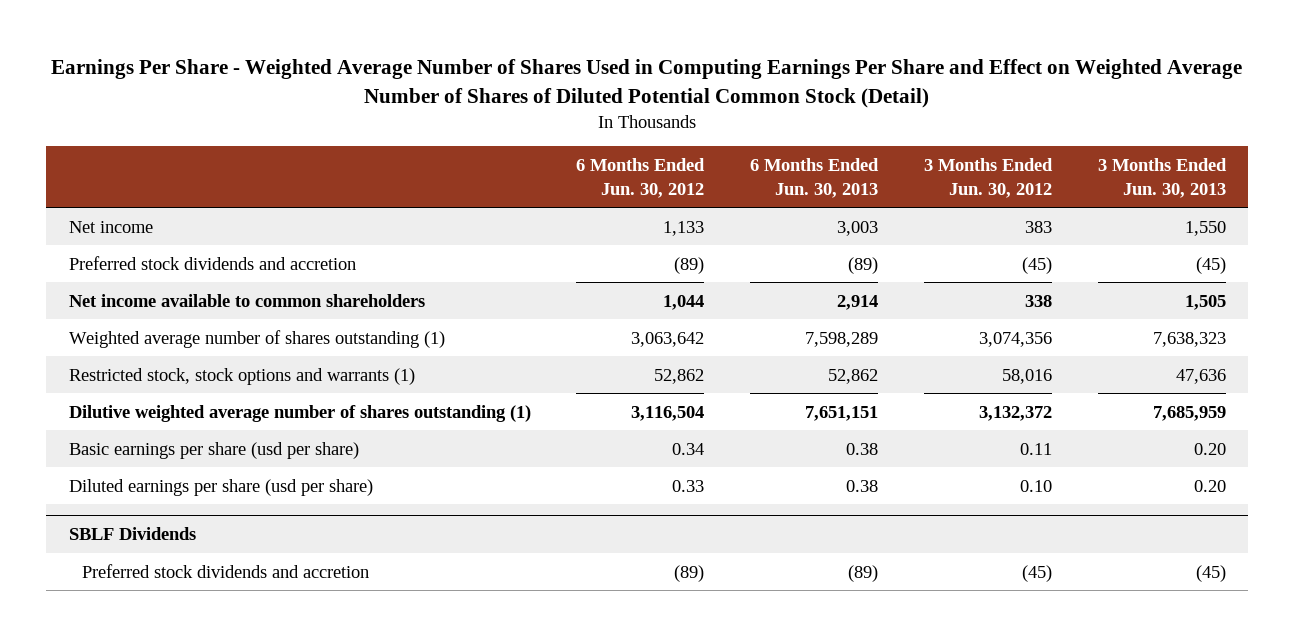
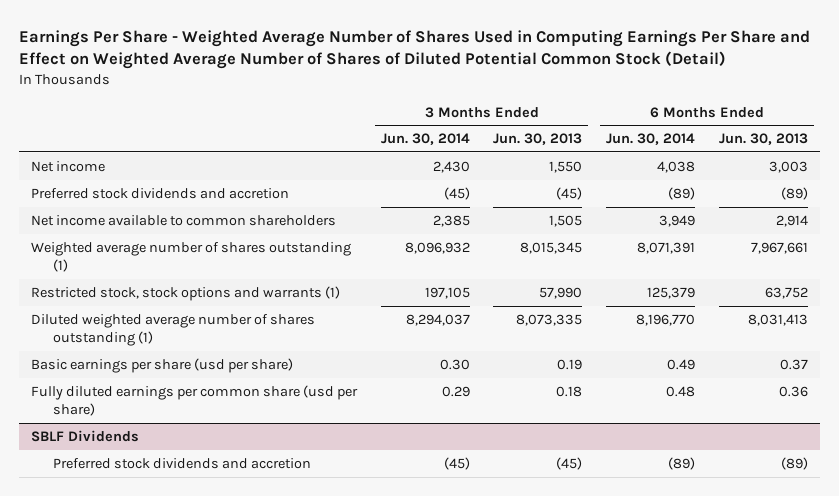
- | 6 Months Ended Jun. 30, 2012 | 6 Months Ended Jun. 30, 2013 | 3 Months Ended Jun. 30, 2012 | 3 Months Ended Jun. 30, 2013
+ | 3 Months Ended Jun. 30, 2014 | 3 Months Ended Jun. 30, 2013 | 6 Months Ended Jun. 30, 2014 | 6 Months Ended Jun. 30, 2013
- Weighted average number of shares outstanding (1) | 3,063,642 | 7,598,289 | 3,074,356 | 7,638,323
- Restricted stock, stock options and warrants (1) | 52,862 | 52,862 | 58,016 | 47,636
- Dilutive weighted average number of shares outstanding (1) | 3,116,504 | 7,651,151 | 3,132,372 | 7,685,959
- Basic earnings per share (usd per share) | 0.34 | 0.38 | 0.11 | 0.20
- Diluted earnings per share (usd per share) | 0.33 | 0.38 | 0.10 | 0.20
+ Weighted average number of shares outstanding (1) | 8,096,932 | 8,015,345 | 8,071,391 | 7,967,661
+ Restricted stock, stock options and warrants (1) | 197,105 | 57,990 | 125,379 | 63,752
+ Diluted weighted average number of shares outstanding (1) | 8,294,037 | 8,073,335 | 8,196,770 | 8,031,413
+ Basic earnings per share (usd per share) | 0.30 | 0.19 | 0.49 | 0.37
+ Fully diluted earnings per common share (usd per share) | 0.29 | 0.18 | 0.48 | 0.36

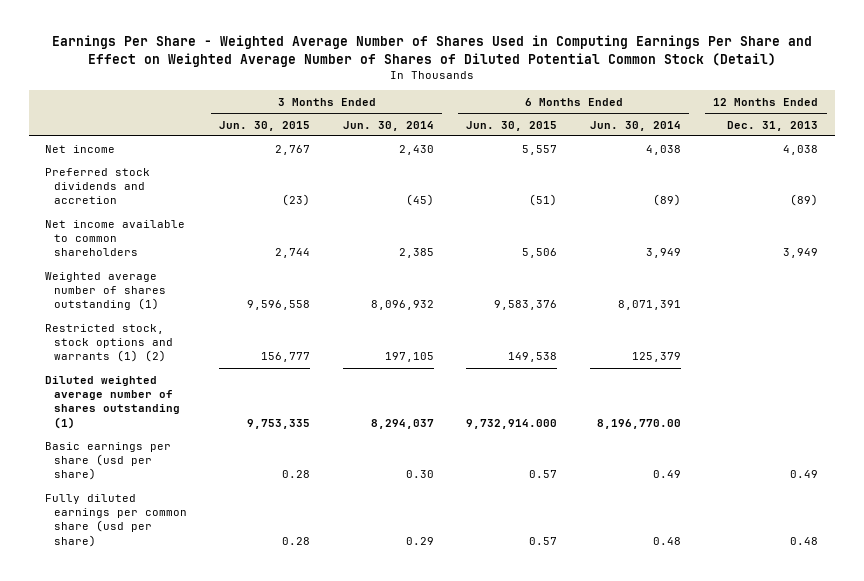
- | 3 Months Ended Jun. 30, 2014 | 3 Months Ended Jun. 30, 2013 | 6 Months Ended Jun. 30, 2014 | 6 Months Ended Jun. 30, 2013
+ | 3 Months Ended Jun. 30, 2015 | 3 Months Ended Jun. 30, 2014 | 6 Months Ended Jun. 30, 2015 | 6 Months Ended Jun. 30, 2014 | 12 Months Ended Dec. 31, 2013
- Restricted stock, stock options and warrants (1) | 197,105 | 57,990 | 125,379 | 63,752
- Diluted weighted average number of shares outstanding (1) | 8,294,037 | 8,073,335 | 8,196,770 | 8,031,413
+ Restricted stock, stock options and warrants (1) (2) | 156,777 | 197,105 | 149,538 | 125,379 |
+ Diluted weighted average number of shares outstanding (1) | 9,753,335 | 8,294,037 | 9,732,914.000 | 8,196,770.00 |
- SBLF Dividends
- Preferred stock dividends and accretion | (45) | (45) | (89) | (89)

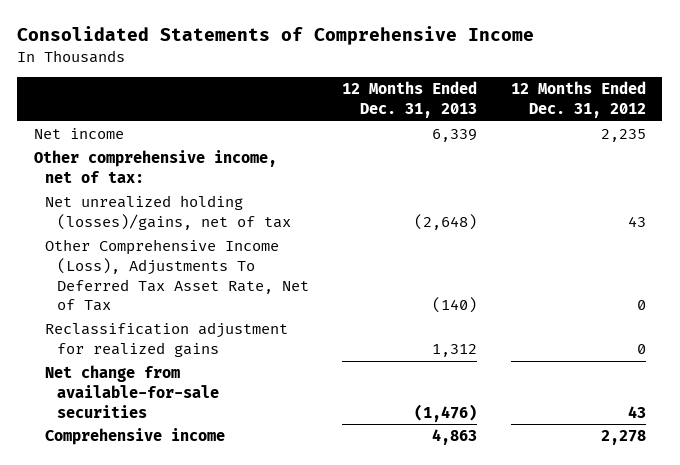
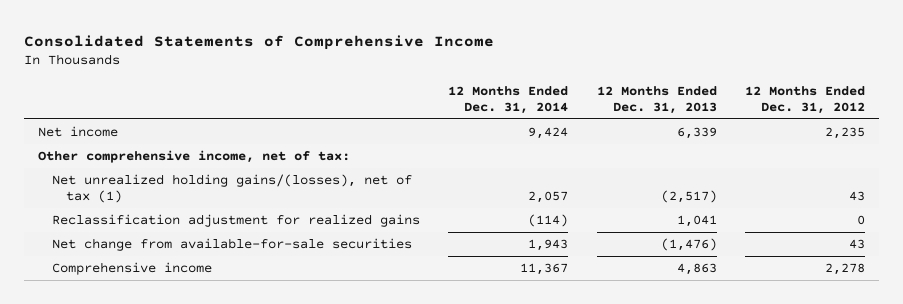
- | 12 Months Ended Dec. 31, 2013 | 12 Months Ended Dec. 31, 2012
+ | 12 Months Ended Dec. 31, 2014 | 12 Months Ended Dec. 31, 2013 | 12 Months Ended Dec. 31, 2012
- Net unrealized holding (losses)/gains, net of tax | (2,648) | 43
- Other Comprehensive Income (Loss), Adjustments To Deferred Tax Asset Rate, Net of Tax | (140) | 0
- Reclassification adjustment for realized gains | 1,312 | 0
+ Net unrealized holding gains/(losses), net of tax (1) | 2,057 | (2,517) | 43
+ Reclassification adjustment for realized gains | (114) | 1,041 | 0

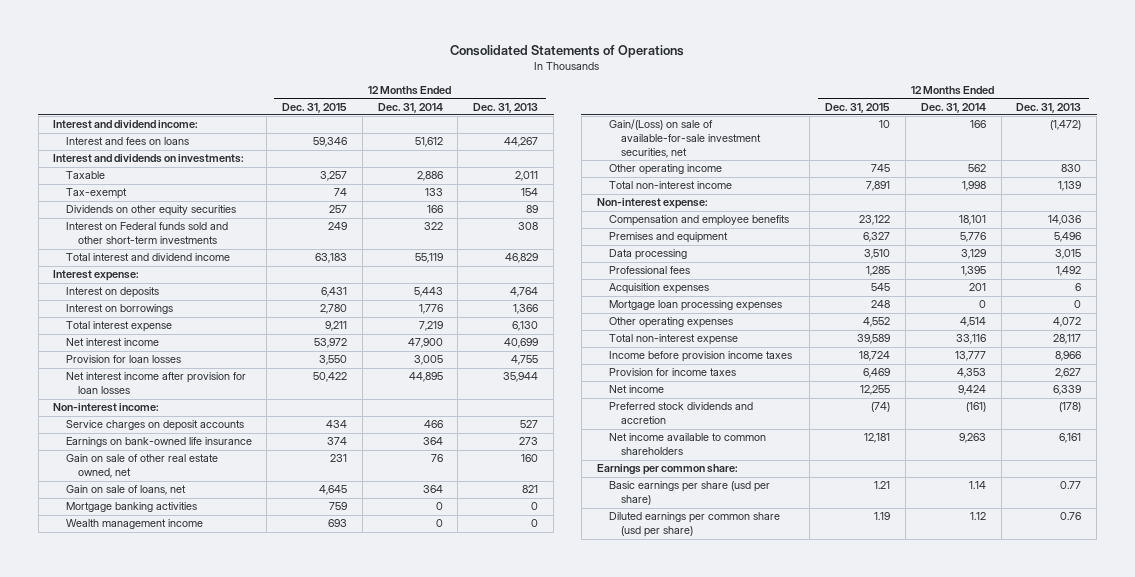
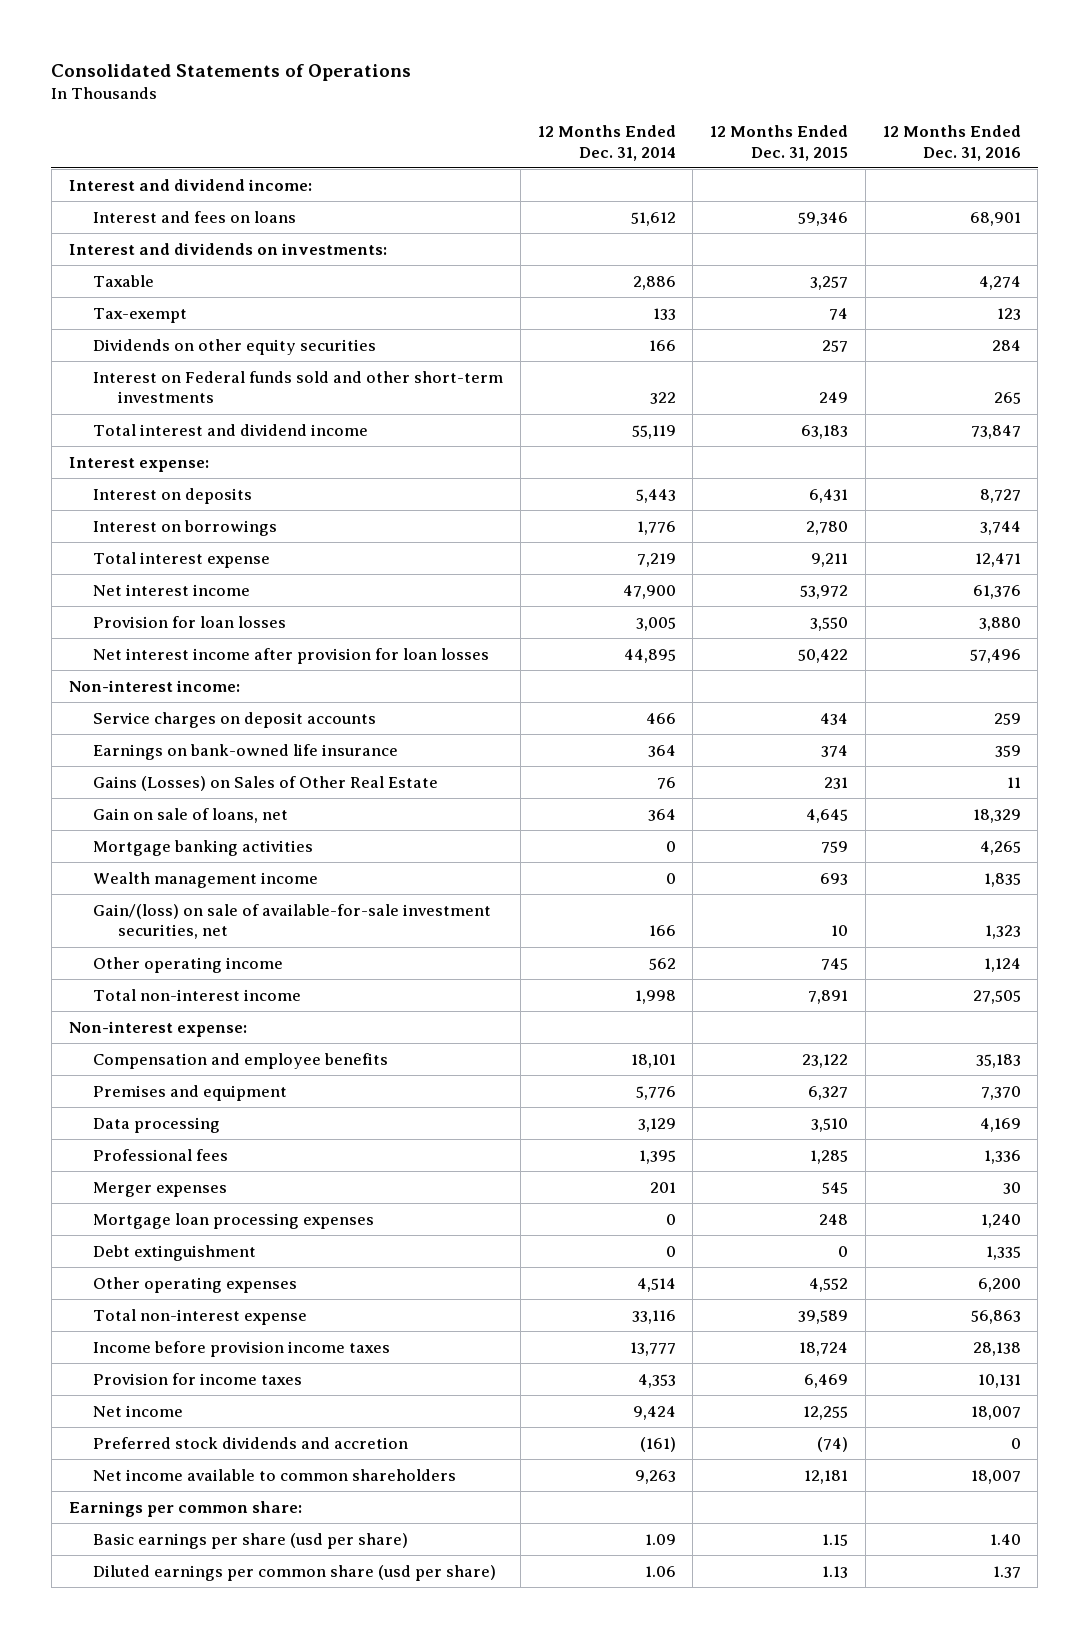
- | 12 Months Ended Dec. 31, 2015 | 12 Months Ended Dec. 31, 2014 | 12 Months Ended Dec. 31, 2013
+ | 12 Months Ended Dec. 31, 2014 | 12 Months Ended Dec. 31, 2015 | 12 Months Ended Dec. 31, 2016
- Gain on sale of other real estate owned, net | 231 | 76 | 160
+ Gains (Losses) on Sales of Other Real Estate | 76 | 231 | 11
- Gain/(Loss) on sale of available-for-sale investment securities, net | 10 | 166 | (1,472)
+ Gain/(loss) on sale of available-for-sale investment securities, net | 166 | 10 | 1,323
- Acquisition expenses | 545 | 201 | 6
+ Merger expenses | 201 | 545 | 30
+ Debt extinguishment | 0 | 0 | 1,335
- Basic earnings per share (usd per share) | 1.21 | 1.14 | 0.77
- Diluted earnings per common share (usd per share) | 1.19 | 1.12 | 0.76
+ Basic earnings per share (usd per share) | 1.09 | 1.15 | 1.40
+ Diluted earnings per common share (usd per share) | 1.06 | 1.13 | 1.37

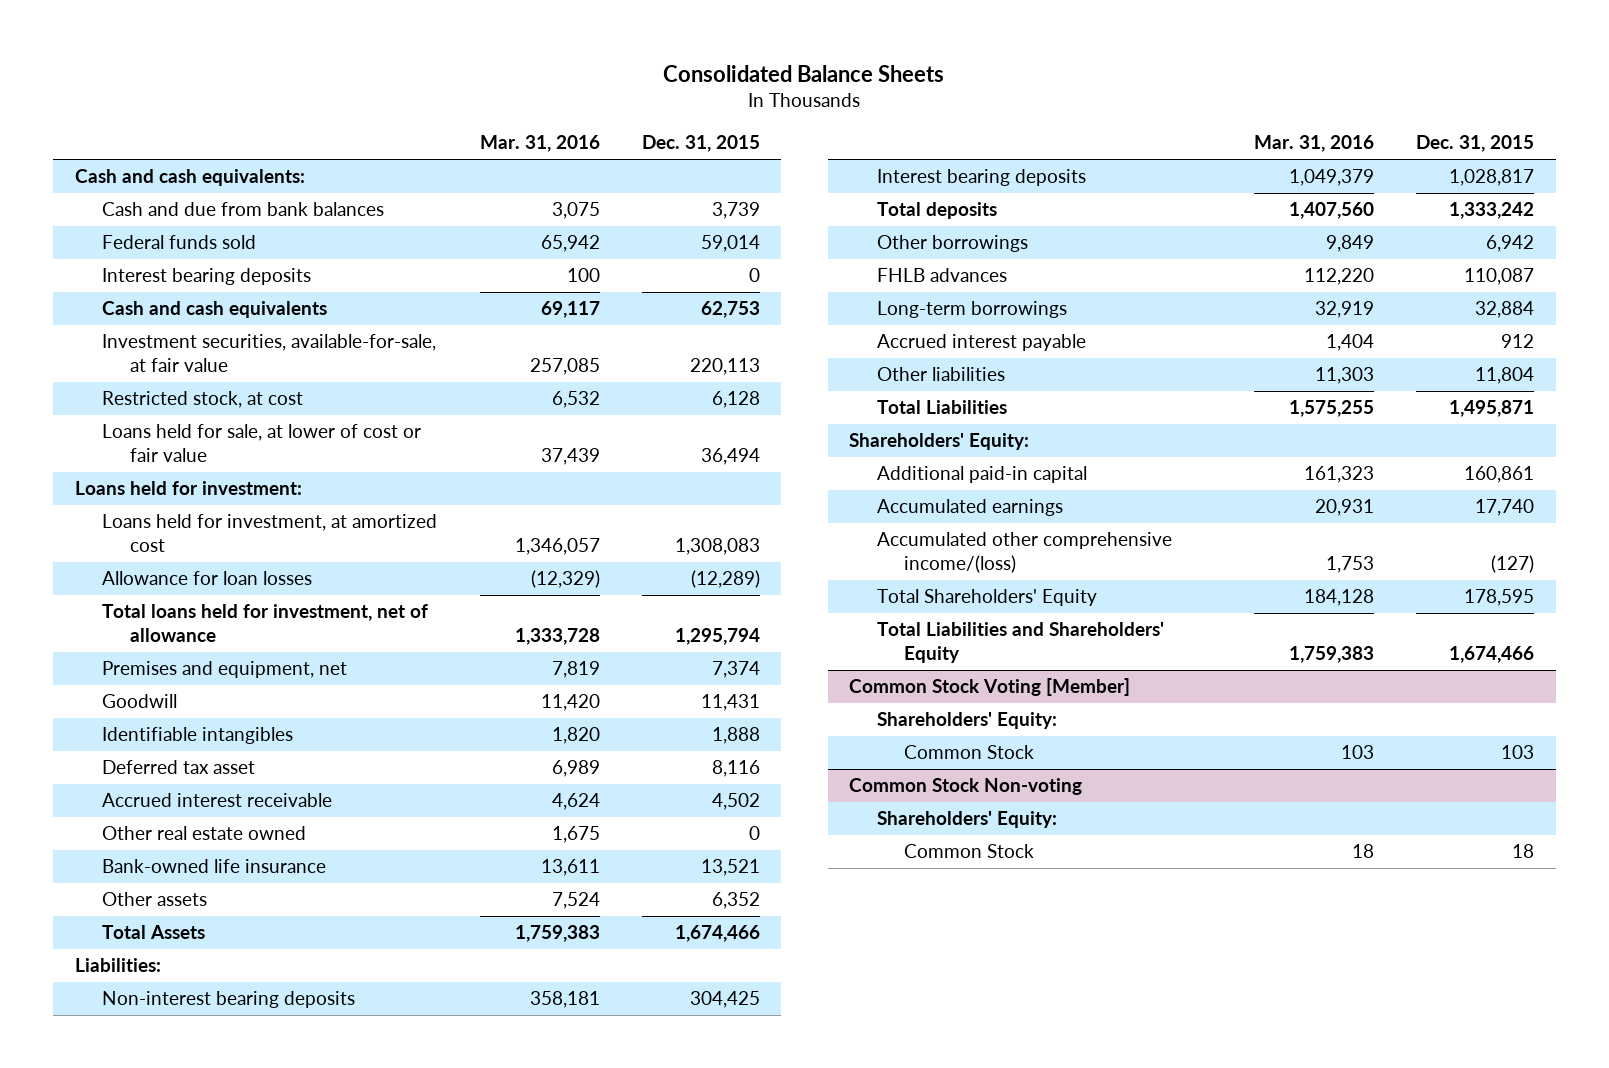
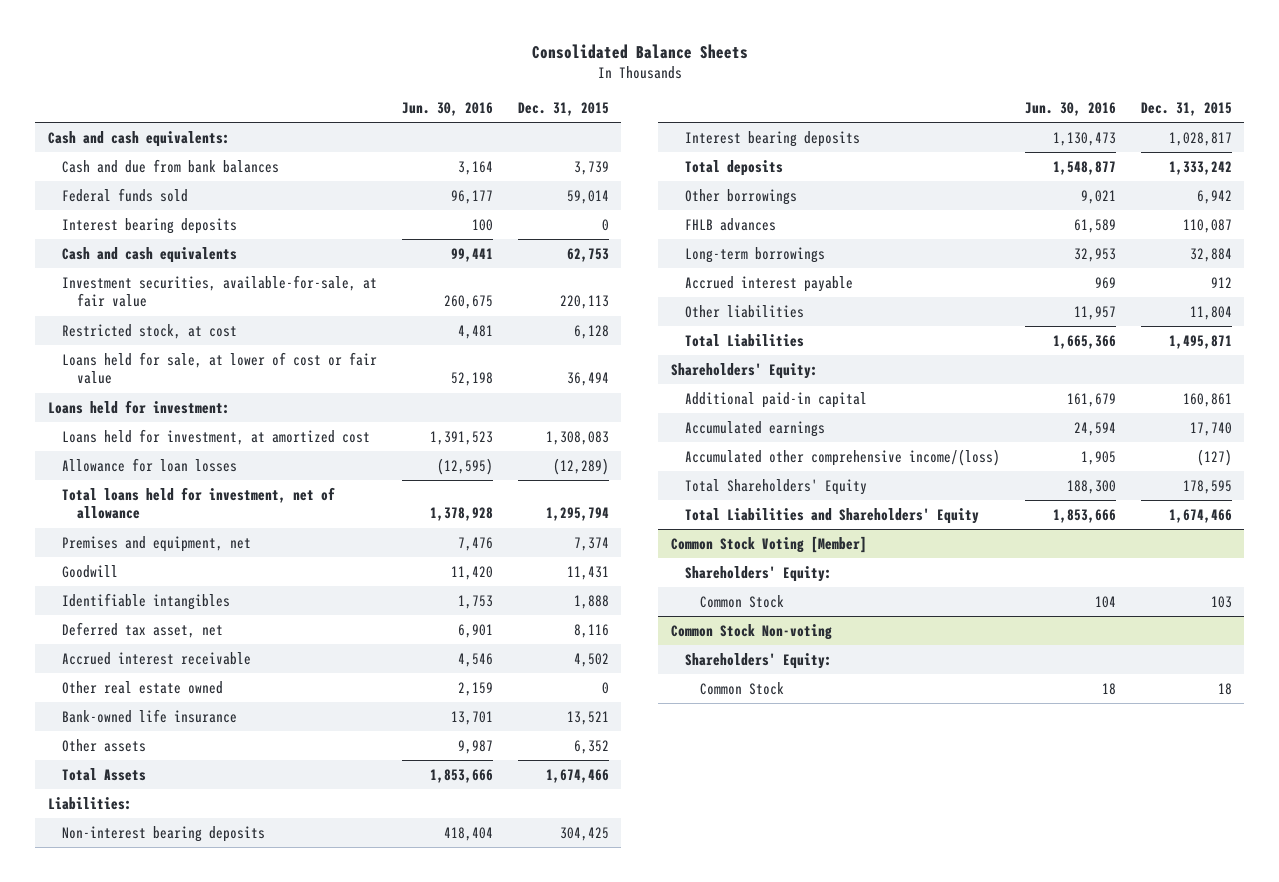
- | Mar. 31, 2016 | Dec. 31, 2015
+ | Jun. 30, 2016 | Dec. 31, 2015
- Deferred tax asset | 6,989 | 8,116
+ Deferred tax asset, net | 6,901 | 8,116

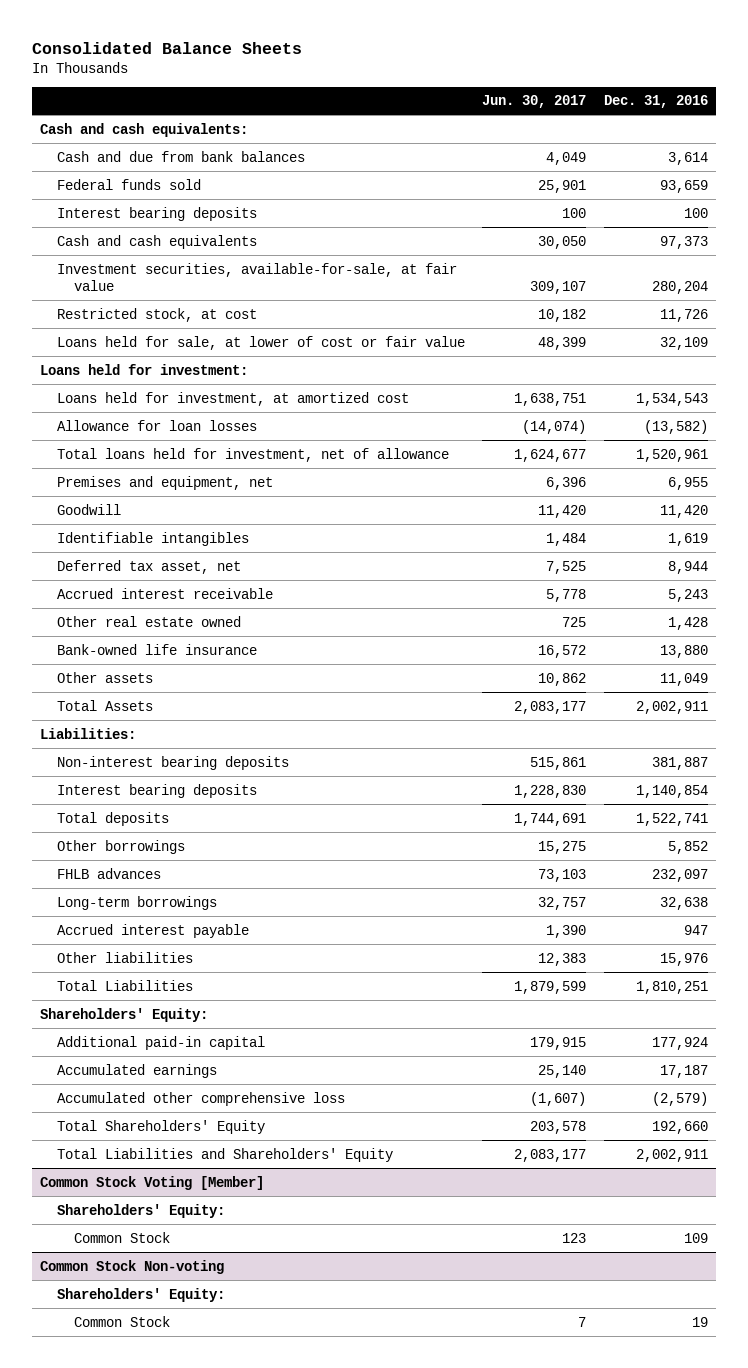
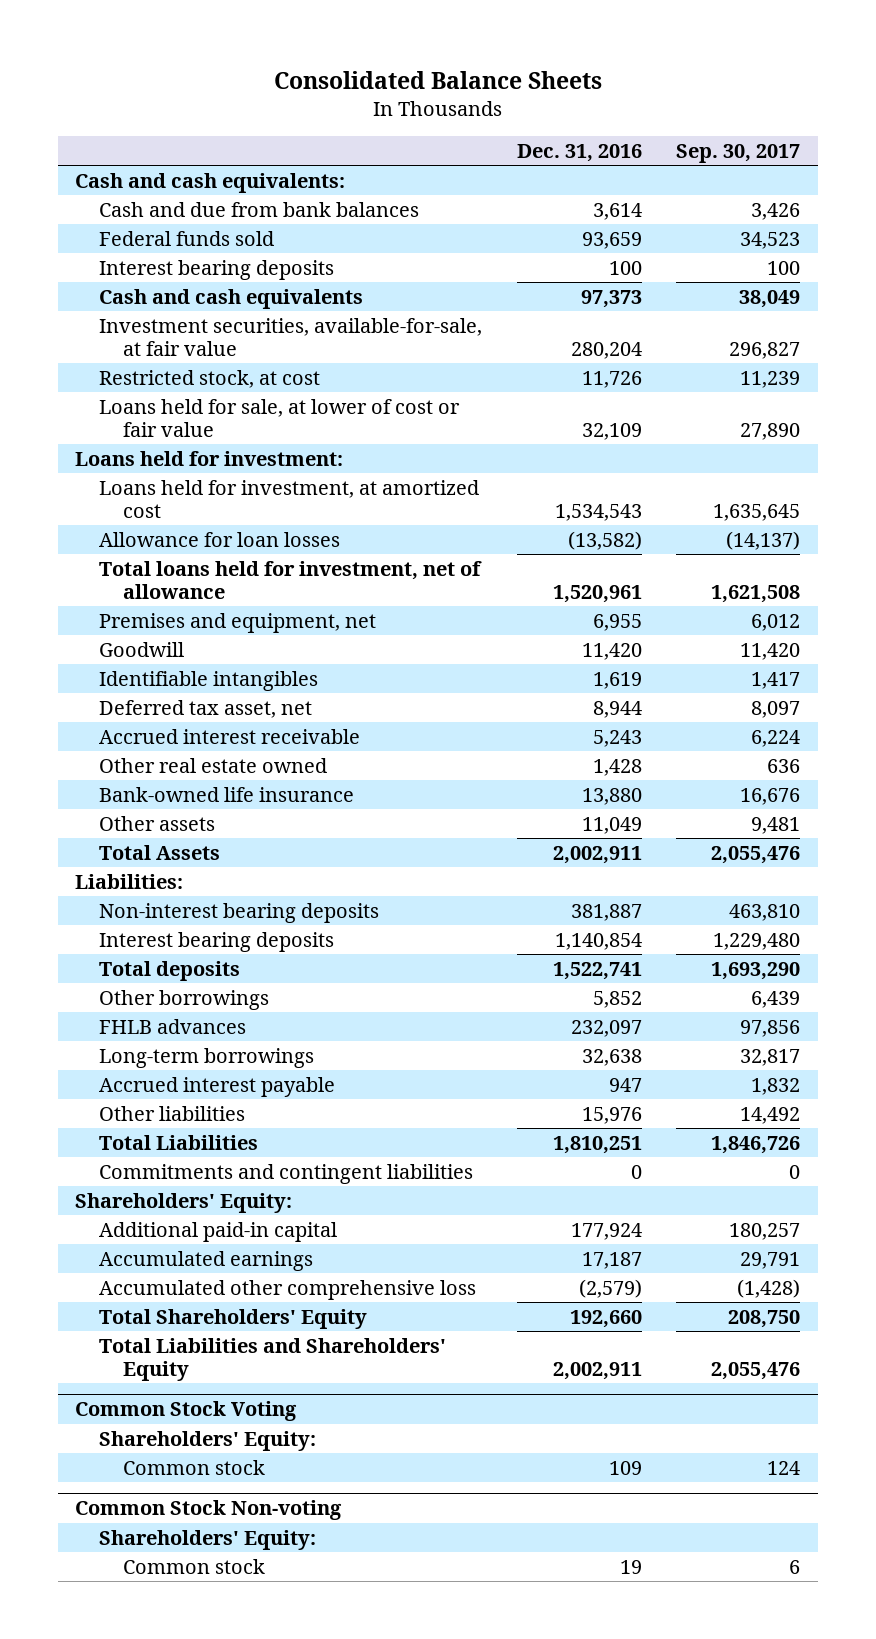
- | Jun. 30, 2017 | Dec. 31, 2016
+ | Dec. 31, 2016 | Sep. 30, 2017
+ Commitments and contingent liabilities | 0 | 0
- Common Stock Voting [Member]
+ Common Stock Voting
- Common Stock | 123 | 109
+ Common stock | 109 | 124
@ Common Stock Non-voting
- Common Stock | 7 | 19
+ Common stock | 19 | 6

